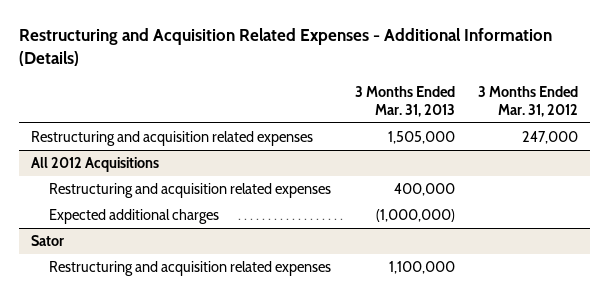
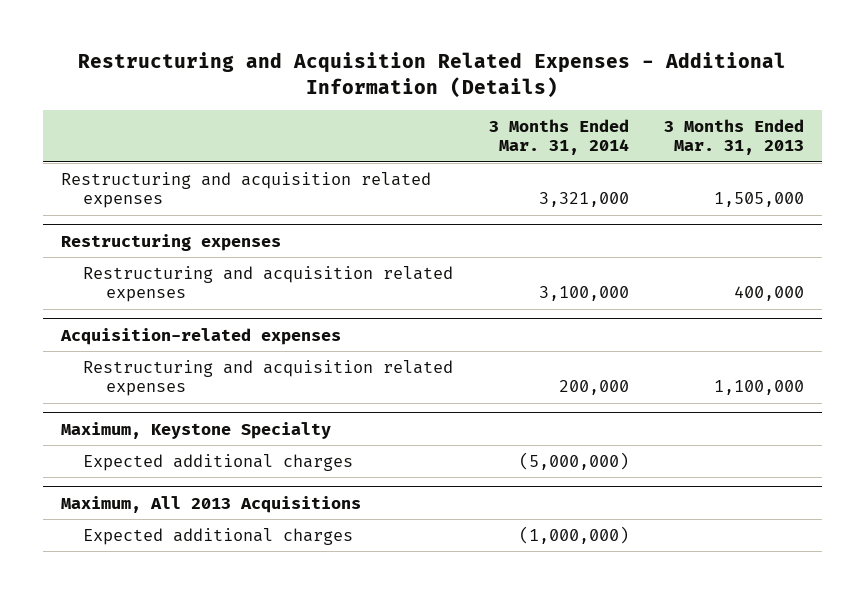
- | 3 Months Ended Mar. 31, 2013 | 3 Months Ended Mar. 31, 2012
+ | 3 Months Ended Mar. 31, 2014 | 3 Months Ended Mar. 31, 2013
- All 2012 Acquisitions
+ Restructuring expenses
- Expected additional charges | (1,000,000) |
- Sator
+ Acquisition-related expenses
+ Maximum, Keystone Specialty
+ Expected additional charges | (5,000,000) |
+ Maximum, All 2013 Acquisitions
+ Expected additional charges | (1,000,000) |

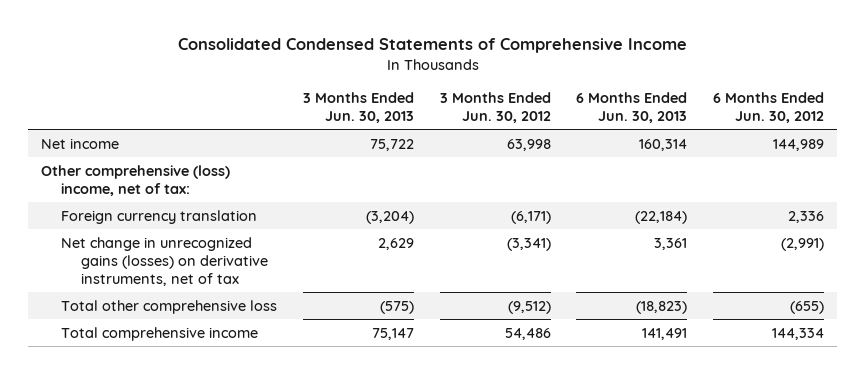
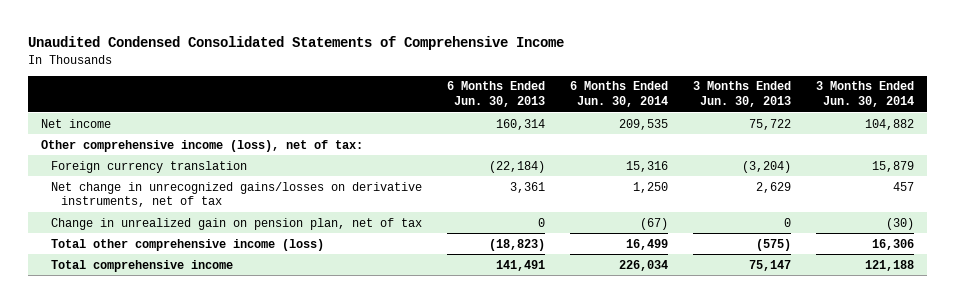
- Consolidated Condensed Statements of Comprehensive Income
+ Unaudited Condensed Consolidated Statements of Comprehensive Income
- | 3 Months Ended Jun. 30, 2013 | 3 Months Ended Jun. 30, 2012 | 6 Months Ended Jun. 30, 2013 | 6 Months Ended Jun. 30, 2012
+ | 6 Months Ended Jun. 30, 2013 | 6 Months Ended Jun. 30, 2014 | 3 Months Ended Jun. 30, 2013 | 3 Months Ended Jun. 30, 2014
- Other comprehensive (loss) income, net of tax:
+ Other comprehensive income (loss), net of tax:
- Net change in unrecognized gains (losses) on derivative instruments, net of tax | 2,629 | (3,341) | 3,361 | (2,991)
- Total other comprehensive loss | (575) | (9,512) | (18,823) | (655)
+ Net change in unrecognized gains/losses on derivative instruments, net of tax | 3,361 | 1,250 | 2,629 | 457
+ Change in unrealized gain on pension plan, net of tax | 0 | (67) | 0 | (30)
+ Total other comprehensive income (loss) | (18,823) | 16,499 | (575) | 16,306

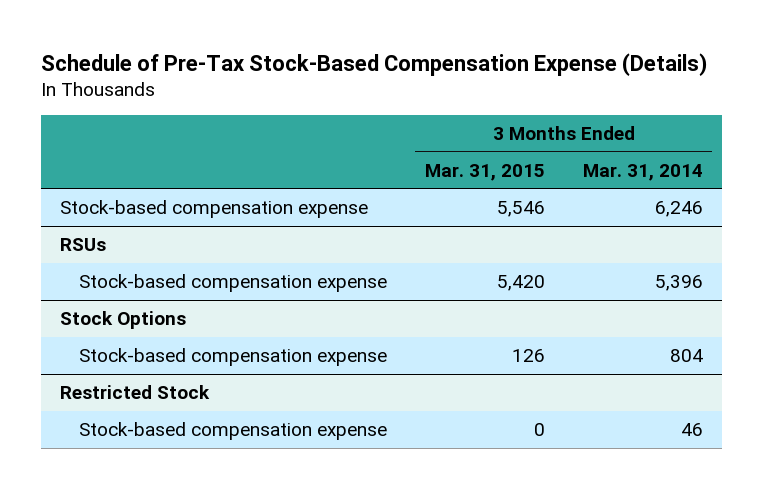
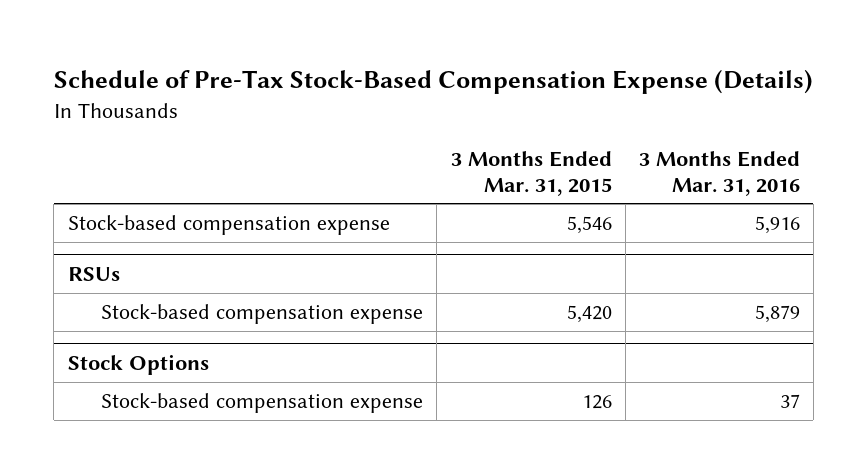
- | 3 Months Ended Mar. 31, 2015 | 3 Months Ended Mar. 31, 2014
+ | 3 Months Ended Mar. 31, 2015 | 3 Months Ended Mar. 31, 2016
- Restricted Stock
- Stock-based compensation expense | 0 | 46

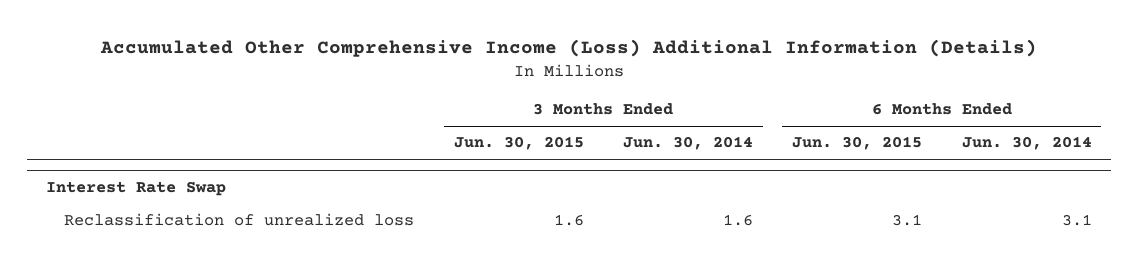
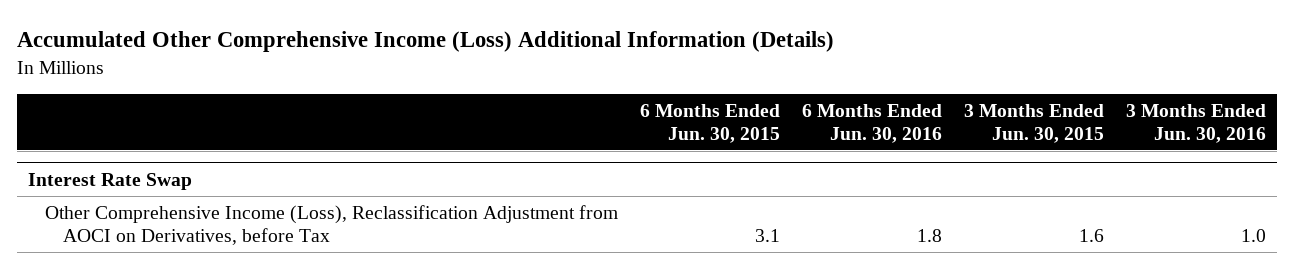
- | 3 Months Ended Jun. 30, 2015 | 3 Months Ended Jun. 30, 2014 | 6 Months Ended Jun. 30, 2015 | 6 Months Ended Jun. 30, 2014
+ | 6 Months Ended Jun. 30, 2015 | 6 Months Ended Jun. 30, 2016 | 3 Months Ended Jun. 30, 2015 | 3 Months Ended Jun. 30, 2016
@ Interest Rate Swap
- Reclassification of unrealized loss | 1.6 | 1.6 | 3.1 | 3.1
+ Other Comprehensive Income (Loss), Reclassification Adjustment from AOCI on Derivatives, before Tax | 3.1 | 1.8 | 1.6 | 1.0

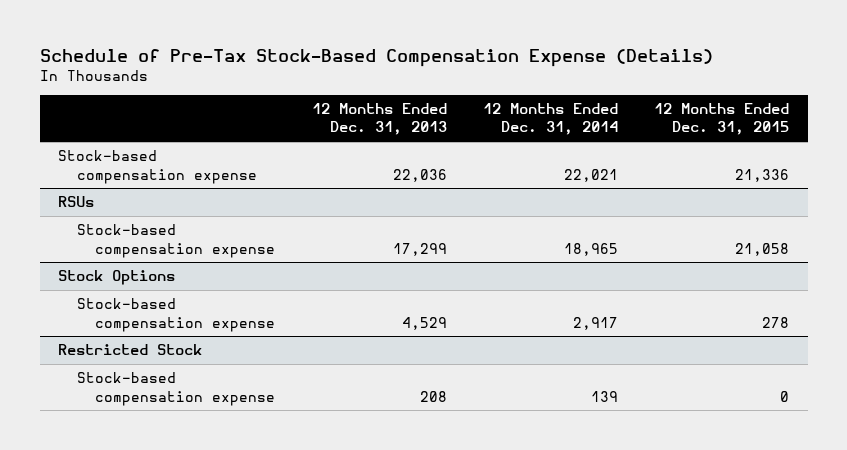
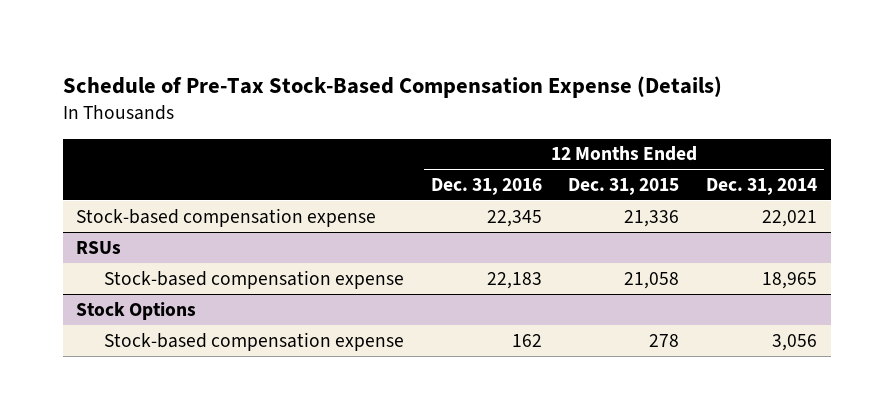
- | 12 Months Ended Dec. 31, 2013 | 12 Months Ended Dec. 31, 2014 | 12 Months Ended Dec. 31, 2015
+ | 12 Months Ended Dec. 31, 2016 | 12 Months Ended Dec. 31, 2015 | 12 Months Ended Dec. 31, 2014
@ Stock Options
- Stock-based compensation expense | 4,529 | 2,917 | 278
- Restricted Stock
- Stock-based compensation expense | 208 | 139 | 0
@ Stock Options
+ Stock-based compensation expense | 162 | 278 | 3,056

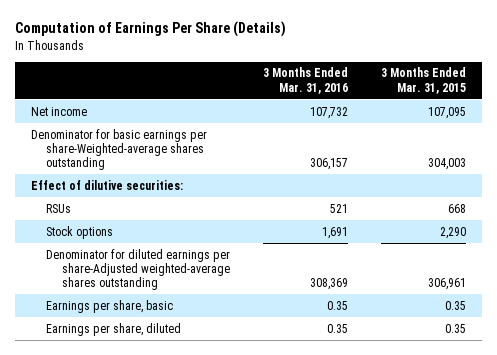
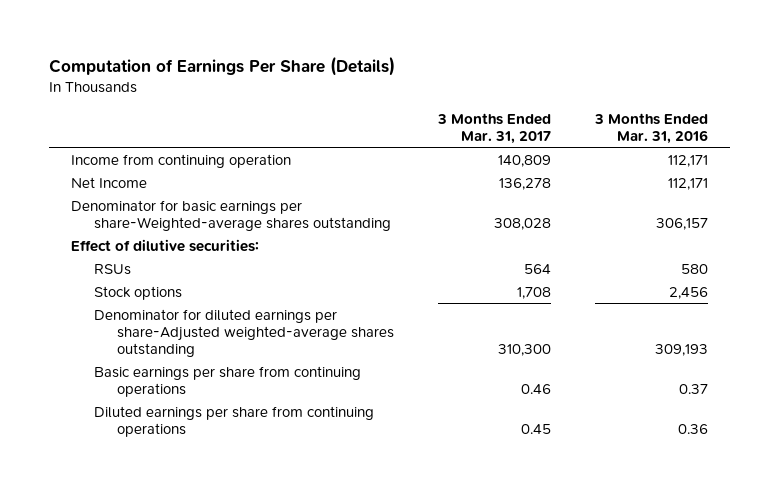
- | 3 Months Ended Mar. 31, 2016 | 3 Months Ended Mar. 31, 2015
+ | 3 Months Ended Mar. 31, 2017 | 3 Months Ended Mar. 31, 2016
- Net income | 107,732 | 107,095
+ Income from continuing operation | 140,809 | 112,171
+ Net Income | 136,278 | 112,171
- RSUs | 521 | 668
- Stock options | 1,691 | 2,290
- Denominator for diluted earnings per share-Adjusted weighted-average shares outstanding | 308,369 | 306,961
- Earnings per share, basic | 0.35 | 0.35
- Earnings per share, diluted | 0.35 | 0.35
+ RSUs | 564 | 580
+ Stock options | 1,708 | 2,456
+ Denominator for diluted earnings per share-Adjusted weighted-average shares outstanding | 310,300 | 309,193
+ Basic earnings per share from continuing operations | 0.46 | 0.37
+ Diluted earnings per share from continuing operations | 0.45 | 0.36

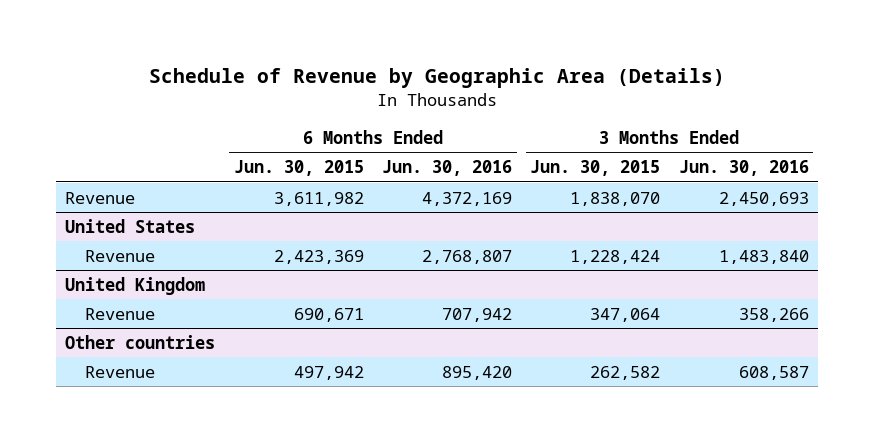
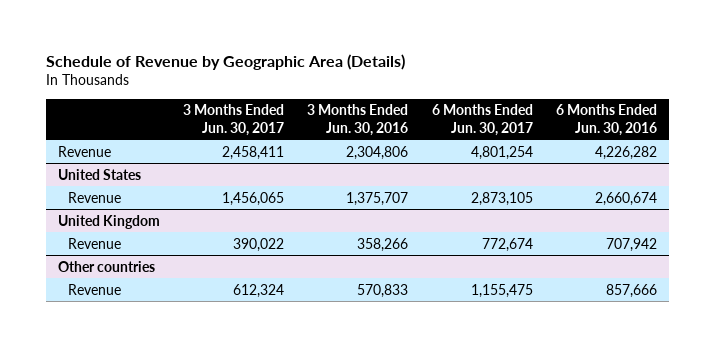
- | 6 Months Ended Jun. 30, 2015 | 6 Months Ended Jun. 30, 2016 | 3 Months Ended Jun. 30, 2015 | 3 Months Ended Jun. 30, 2016
+ | 3 Months Ended Jun. 30, 2017 | 3 Months Ended Jun. 30, 2016 | 6 Months Ended Jun. 30, 2017 | 6 Months Ended Jun. 30, 2016
- Revenue | 3,611,982 | 4,372,169 | 1,838,070 | 2,450,693
+ Revenue | 2,458,411 | 2,304,806 | 4,801,254 | 4,226,282
@ United States
- Revenue | 2,423,369 | 2,768,807 | 1,228,424 | 1,483,840
+ Revenue | 1,456,065 | 1,375,707 | 2,873,105 | 2,660,674
@ Other countries
- Revenue | 497,942 | 895,420 | 262,582 | 608,587
+ Revenue | 612,324 | 570,833 | 1,155,475 | 857,666

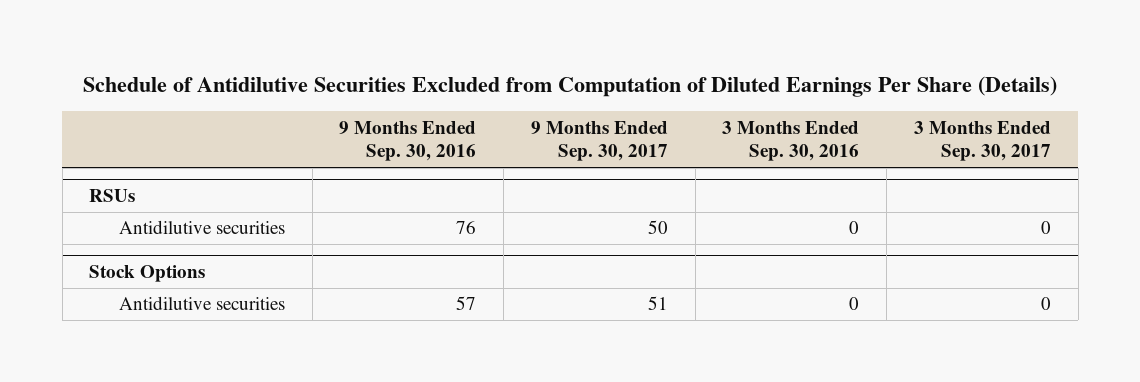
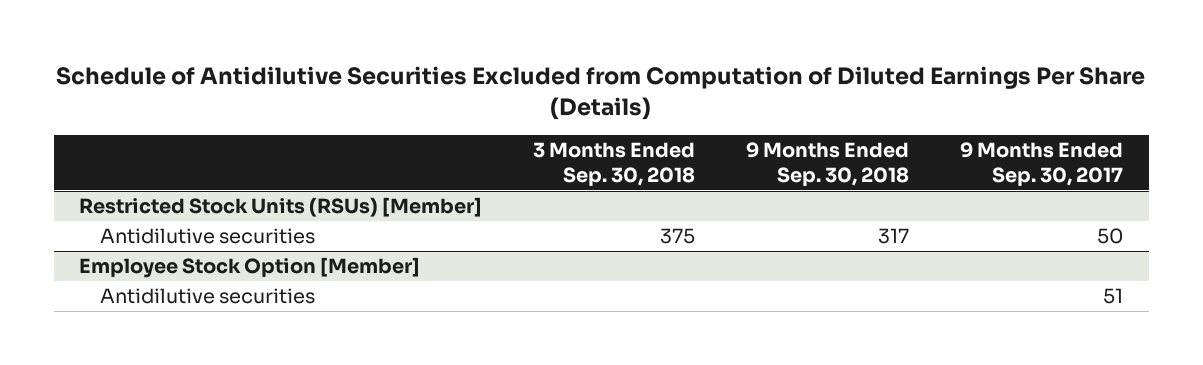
- | 9 Months Ended Sep. 30, 2016 | 9 Months Ended Sep. 30, 2017 | 3 Months Ended Sep. 30, 2016 | 3 Months Ended Sep. 30, 2017
+ | 3 Months Ended Sep. 30, 2018 | 9 Months Ended Sep. 30, 2018 | 9 Months Ended Sep. 30, 2017
- RSUs
+ Restricted Stock Units (RSUs) [Member]
- Stock Options
+ Employee Stock Option [Member]

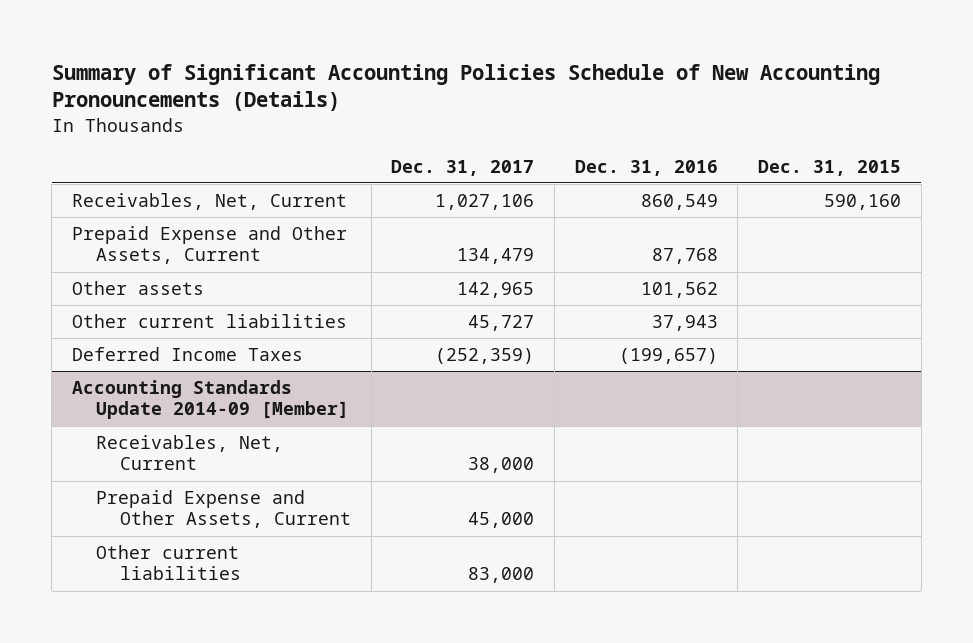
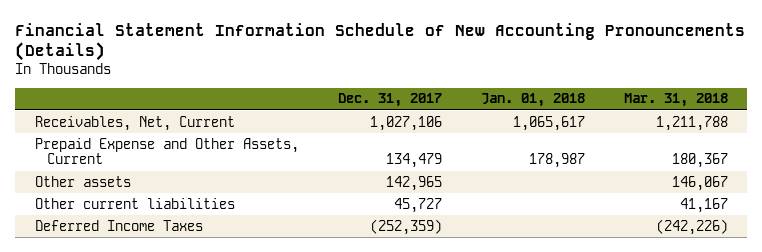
- Summary of Significant Accounting Policies Schedule of New Accounting Pronouncements (Details)
+ Financial Statement Information Schedule of New Accounting Pronouncements (Details)
- | Dec. 31, 2017 | Dec. 31, 2016 | Dec. 31, 2015
+ | Dec. 31, 2017 | Jan. 01, 2018 | Mar. 31, 2018
- Accounting Standards Update 2014-09 [Member]
- Receivables, Net, Current | 38,000 | |
- Prepaid Expense and Other Assets, Current | 45,000 | |
- Other current liabilities | 83,000 | |

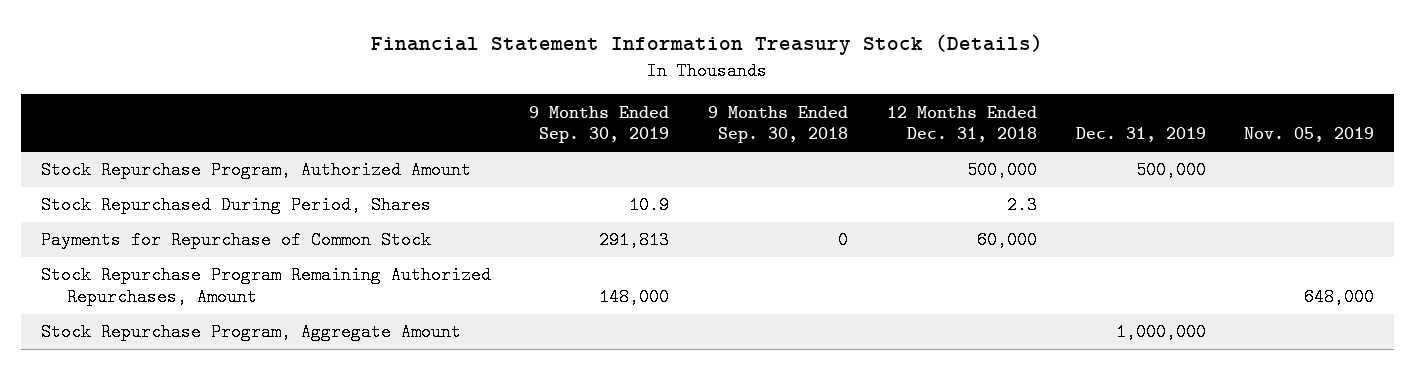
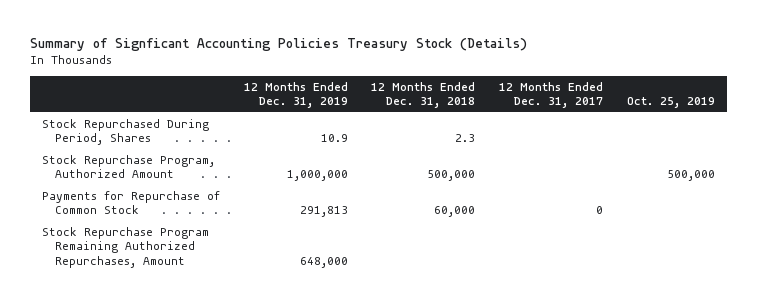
- Financial Statement Information Treasury Stock (Details)
+ Summary of Signficant Accounting Policies Treasury Stock (Details)
- | 9 Months Ended Sep. 30, 2019 | 9 Months Ended Sep. 30, 2018 | 12 Months Ended Dec. 31, 2018 | Dec. 31, 2019 | Nov. 05, 2019
+ | 12 Months Ended Dec. 31, 2019 | 12 Months Ended Dec. 31, 2018 | 12 Months Ended Dec. 31, 2017 | Oct. 25, 2019
moved down: Stock Repurchase Program, Authorized Amount | 1,000,000 | 500,000 | | 500,000
- Stock Repurchase Program, Aggregate Amount | | | | 1,000,000 |

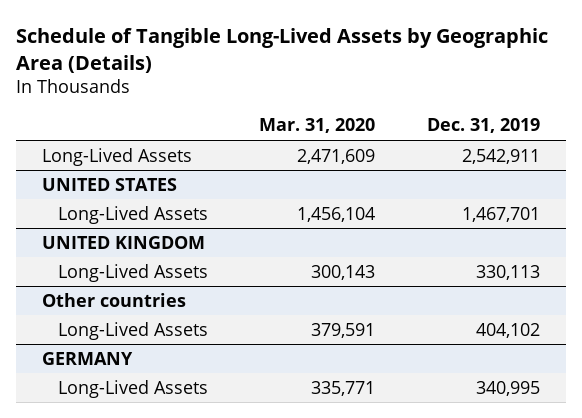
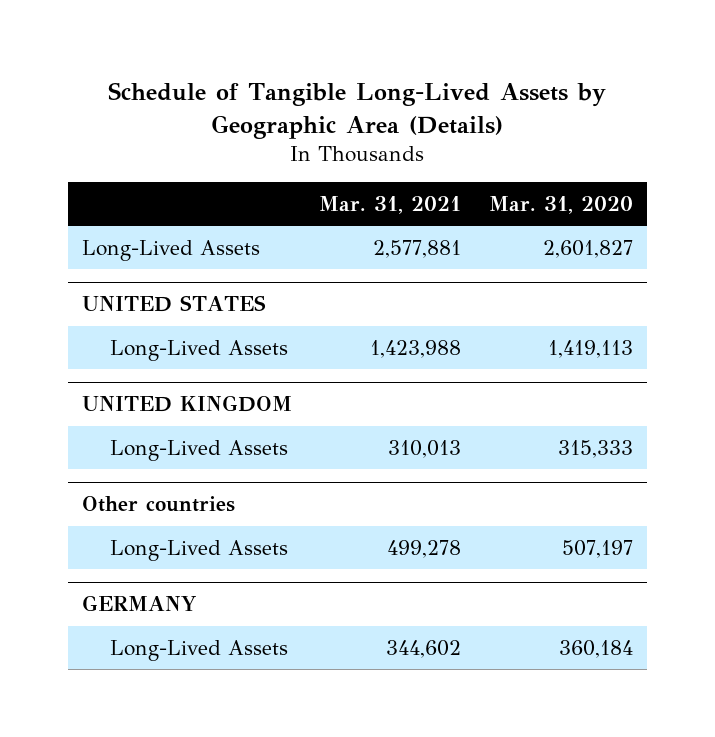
- | Mar. 31, 2020 | Dec. 31, 2019
+ | Mar. 31, 2021 | Mar. 31, 2020
- Long-Lived Assets | 2,471,609 | 2,542,911
+ Long-Lived Assets | 2,577,881 | 2,601,827
@ UNITED STATES
- Long-Lived Assets | 1,456,104 | 1,467,701
+ Long-Lived Assets | 1,423,988 | 1,419,113
@ UNITED KINGDOM
- Long-Lived Assets | 300,143 | 330,113
+ Long-Lived Assets | 310,013 | 315,333
@ Other countries
- Long-Lived Assets | 379,591 | 404,102
+ Long-Lived Assets | 499,278 | 507,197
@ GERMANY
- Long-Lived Assets | 335,771 | 340,995
+ Long-Lived Assets | 344,602 | 360,184

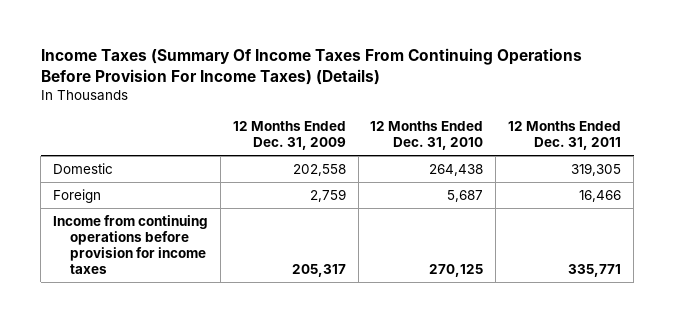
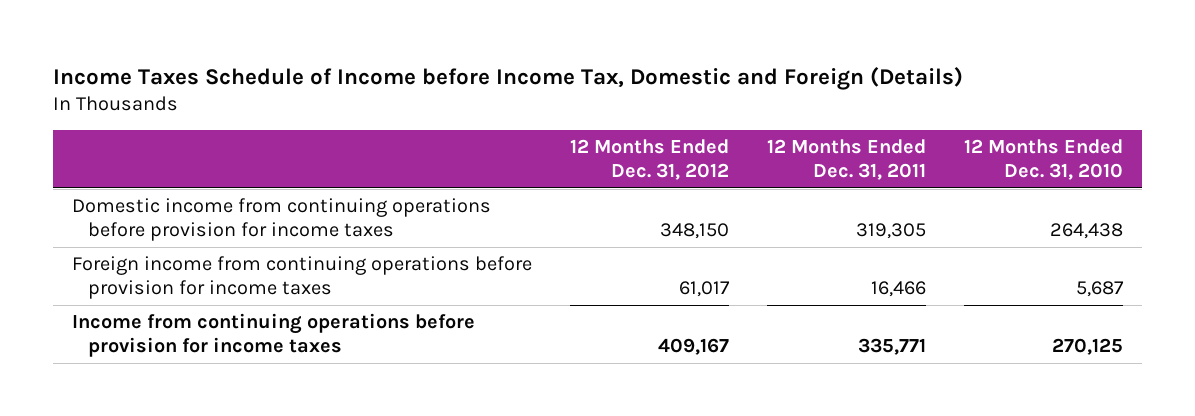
- Income Taxes (Summary Of Income Taxes From Continuing Operations Before Provision For Income Taxes) (Details)
+ Income Taxes Schedule of Income before Income Tax, Domestic and Foreign (Details)
- | 12 Months Ended Dec. 31, 2009 | 12 Months Ended Dec. 31, 2010 | 12 Months Ended Dec. 31, 2011
+ | 12 Months Ended Dec. 31, 2012 | 12 Months Ended Dec. 31, 2011 | 12 Months Ended Dec. 31, 2010
- Domestic | 202,558 | 264,438 | 319,305
- Foreign | 2,759 | 5,687 | 16,466
+ Domestic income from continuing operations before provision for income taxes | 348,150 | 319,305 | 264,438
+ Foreign income from continuing operations before provision for income taxes | 61,017 | 16,466 | 5,687

